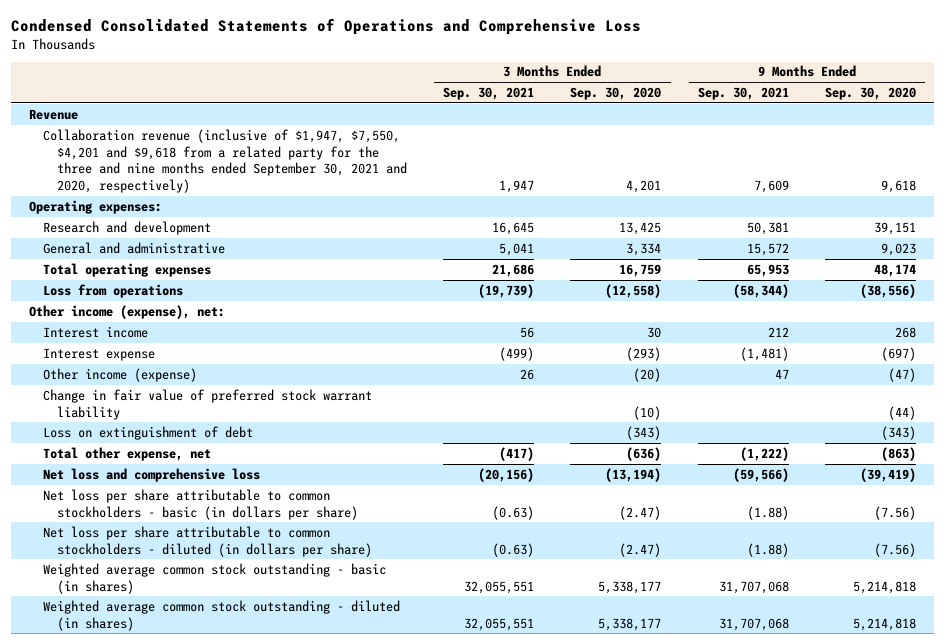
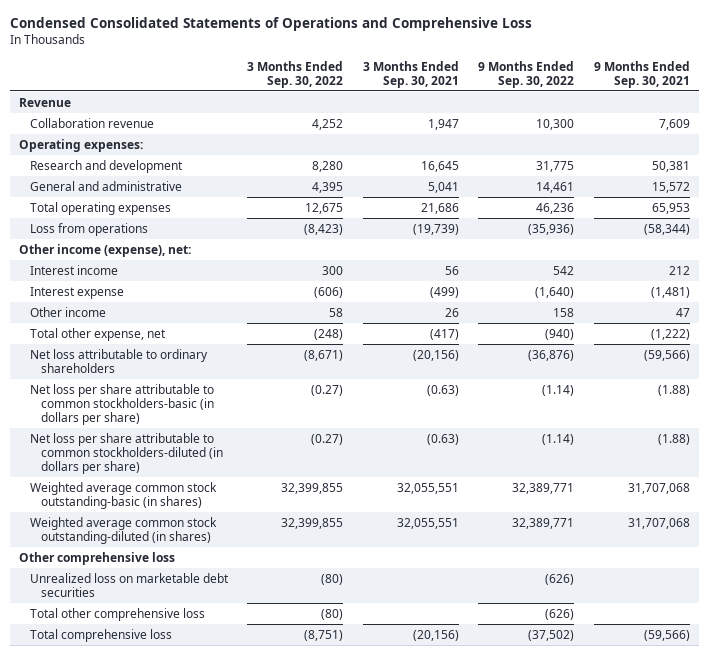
- | 3 Months Ended Sep. 30, 2021 | 3 Months Ended Sep. 30, 2020 | 9 Months Ended Sep. 30, 2021 | 9 Months Ended Sep. 30, 2020
+ | 3 Months Ended Sep. 30, 2022 | 3 Months Ended Sep. 30, 2021 | 9 Months Ended Sep. 30, 2022 | 9 Months Ended Sep. 30, 2021
- Collaboration revenue (inclusive of $1,947, $7,550, $4,201 and $9,618 from a related party for the three and nine months ended September 30, 2021 and 2020, respectively) | 1,947 | 4,201 | 7,609 | 9,618
+ Collaboration revenue | 4,252 | 1,947 | 10,300 | 7,609
- Other income (expense) | 26 | (20) | 47 | (47)
- Change in fair value of preferred stock warrant liability | | (10) | | (44)
- Loss on extinguishment of debt | | (343) | | (343)
+ Other income | 58 | 26 | 158 | 47
- Net loss and comprehensive loss | (20,156) | (13,194) | (59,566) | (39,419)
- Net loss per share attributable to common stockholders - basic (in dollars per share) | (0.63) | (2.47) | (1.88) | (7.56)
- Net loss per share attributable to common stockholders - diluted (in dollars per share) | (0.63) | (2.47) | (1.88) | (7.56)
- Weighted average common stock outstanding - basic (in shares) | 32,055,551 | 5,338,177 | 31,707,068 | 5,214,818
- Weighted average common stock outstanding - diluted (in shares) | 32,055,551 | 5,338,177 | 31,707,068 | 5,214,818
+ Net loss attributable to ordinary shareholders | (8,671) | (20,156) | (36,876) | (59,566)
+ Net loss per share attributable to common stockholders-basic (in dollars per share) | (0.27) | (0.63) | (1.14) | (1.88)
+ Net loss per share attributable to common stockholders-diluted (in dollars per share) | (0.27) | (0.63) | (1.14) | (1.88)
+ Weighted average common stock outstanding-basic (in shares) | 32,399,855 | 32,055,551 | 32,389,771 | 31,707,068
+ Weighted average common stock outstanding-diluted (in shares) | 32,399,855 | 32,055,551 | 32,389,771 | 31,707,068
+ Other comprehensive loss
+ Unrealized loss on marketable debt securities | (80) | | (626) |
+ Total other comprehensive loss | (80) | | (626) |
+ Total comprehensive loss | (8,751) | (20,156) | (37,502) | (59,566)

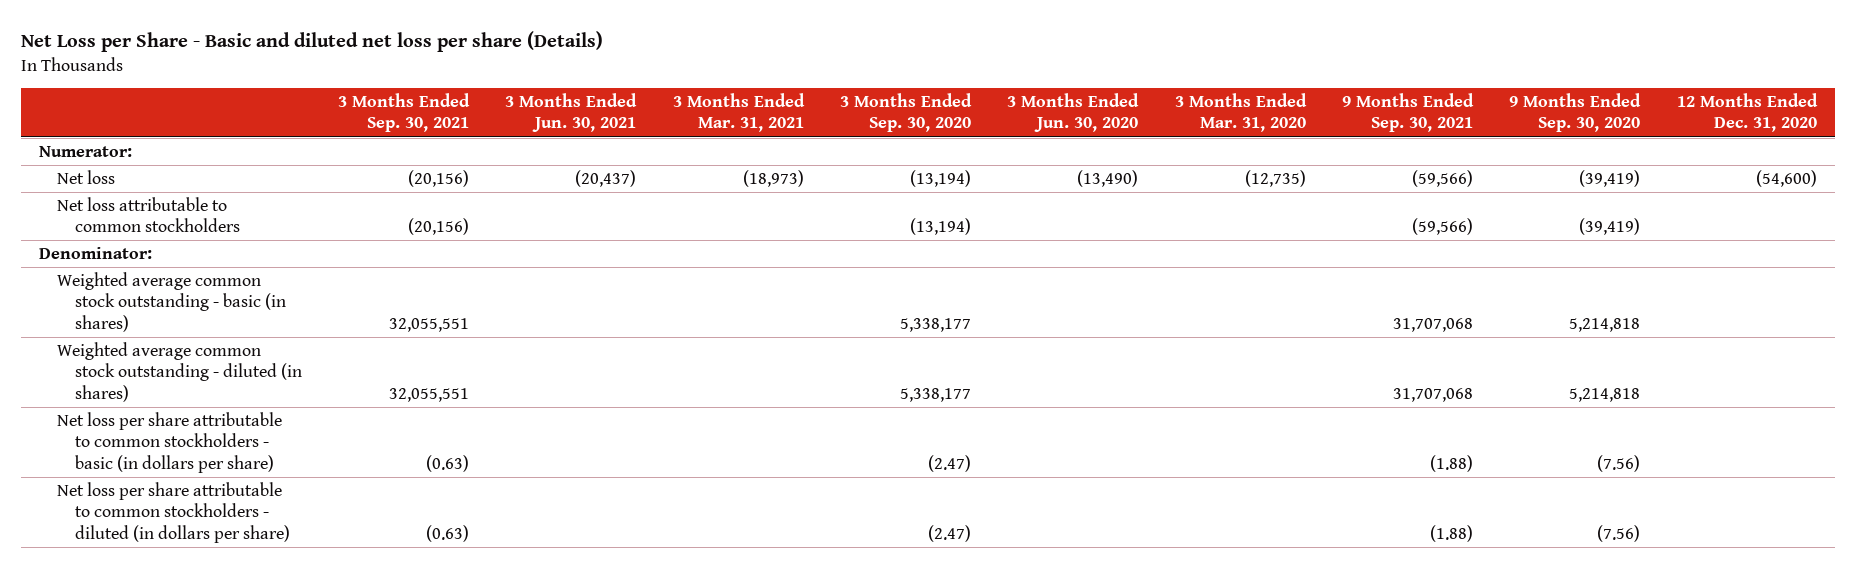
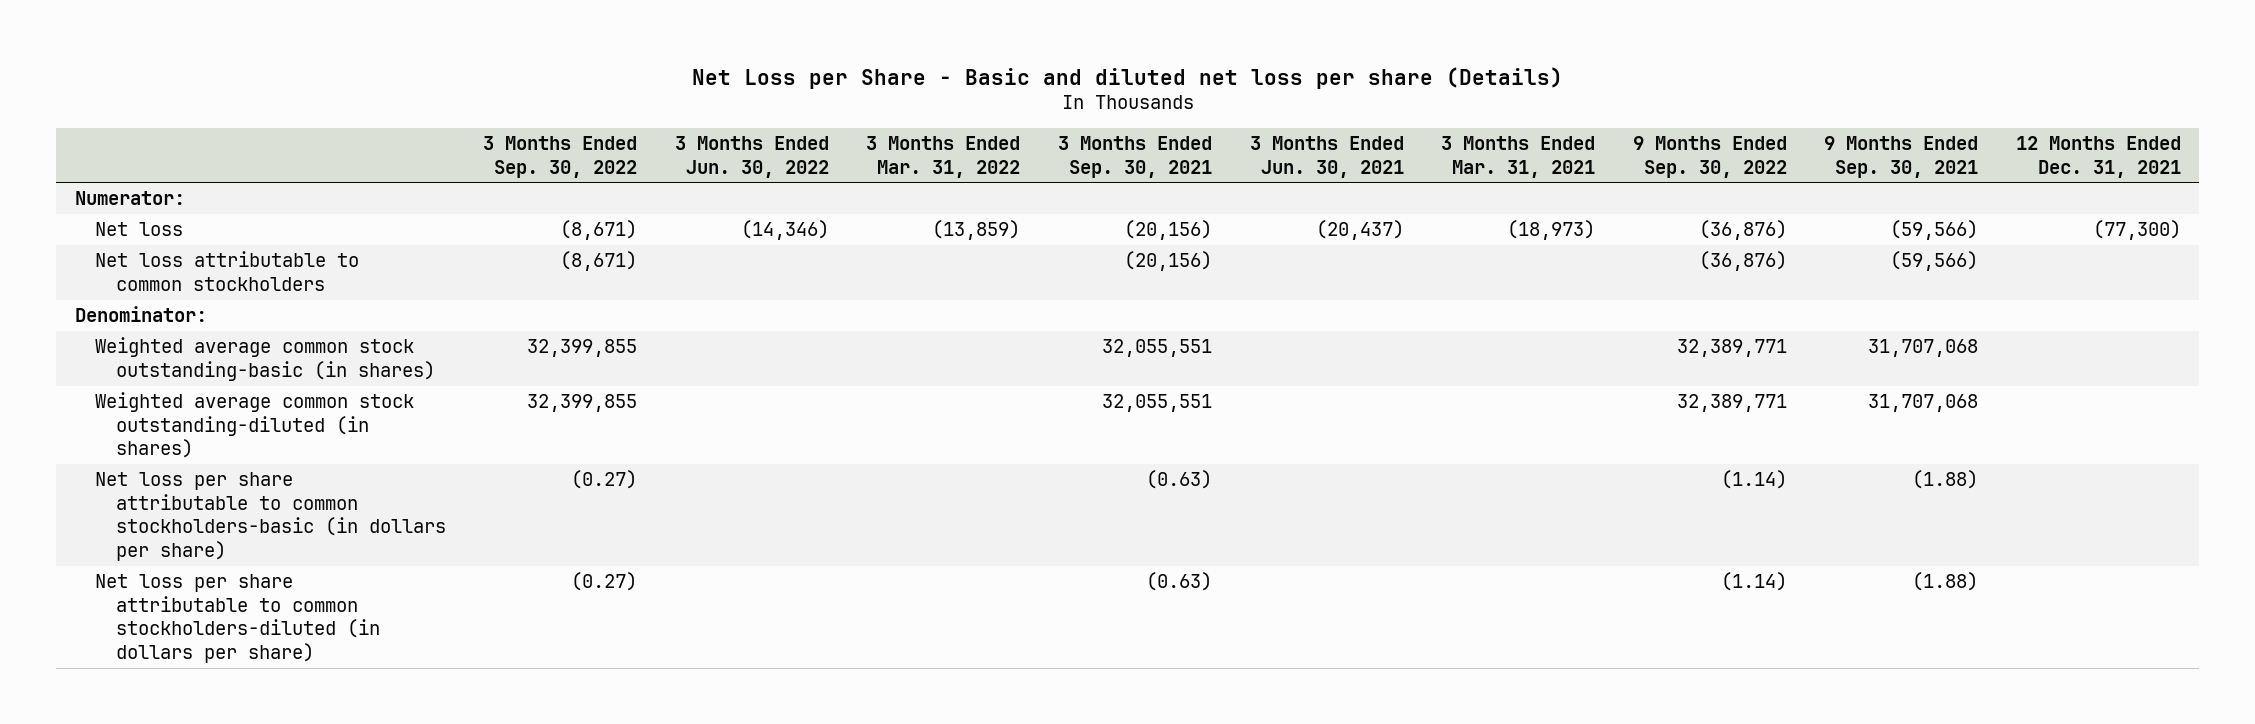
- | 3 Months Ended Sep. 30, 2021 | 3 Months Ended Jun. 30, 2021 | 3 Months Ended Mar. 31, 2021 | 3 Months Ended Sep. 30, 2020 | 3 Months Ended Jun. 30, 2020 | 3 Months Ended Mar. 31, 2020 | 9 Months Ended Sep. 30, 2021 | 9 Months Ended Sep. 30, 2020 | 12 Months Ended Dec. 31, 2020
+ | 3 Months Ended Sep. 30, 2022 | 3 Months Ended Jun. 30, 2022 | 3 Months Ended Mar. 31, 2022 | 3 Months Ended Sep. 30, 2021 | 3 Months Ended Jun. 30, 2021 | 3 Months Ended Mar. 31, 2021 | 9 Months Ended Sep. 30, 2022 | 9 Months Ended Sep. 30, 2021 | 12 Months Ended Dec. 31, 2021
- Weighted average common stock outstanding - basic (in shares) | 32,055,551 | | | 5,338,177 | | | 31,707,068 | 5,214,818 |
- Weighted average common stock outstanding - diluted (in shares) | 32,055,551 | | | 5,338,177 | | | 31,707,068 | 5,214,818 |
- Net loss per share attributable to common stockholders - basic (in dollars per share) | (0.63) | | | (2.47) | | | (1.88) | (7.56) |
- Net loss per share attributable to common stockholders - diluted (in dollars per share) | (0.63) | | | (2.47) | | | (1.88) | (7.56) |
+ Weighted average common stock outstanding-basic (in shares) | 32,399,855 | | | 32,055,551 | | | 32,389,771 | 31,707,068 |
+ Weighted average common stock outstanding-diluted (in shares) | 32,399,855 | | | 32,055,551 | | | 32,389,771 | 31,707,068 |
+ Net loss per share attributable to common stockholders-basic (in dollars per share) | (0.27) | | | (0.63) | | | (1.14) | (1.88) |
+ Net loss per share attributable to common stockholders-diluted (in dollars per share) | (0.27) | | | (0.63) | | | (1.14) | (1.88) |

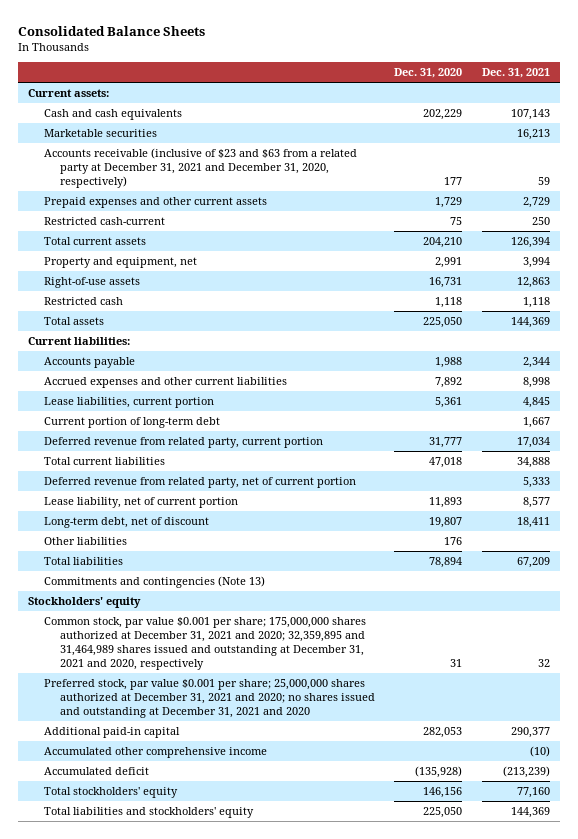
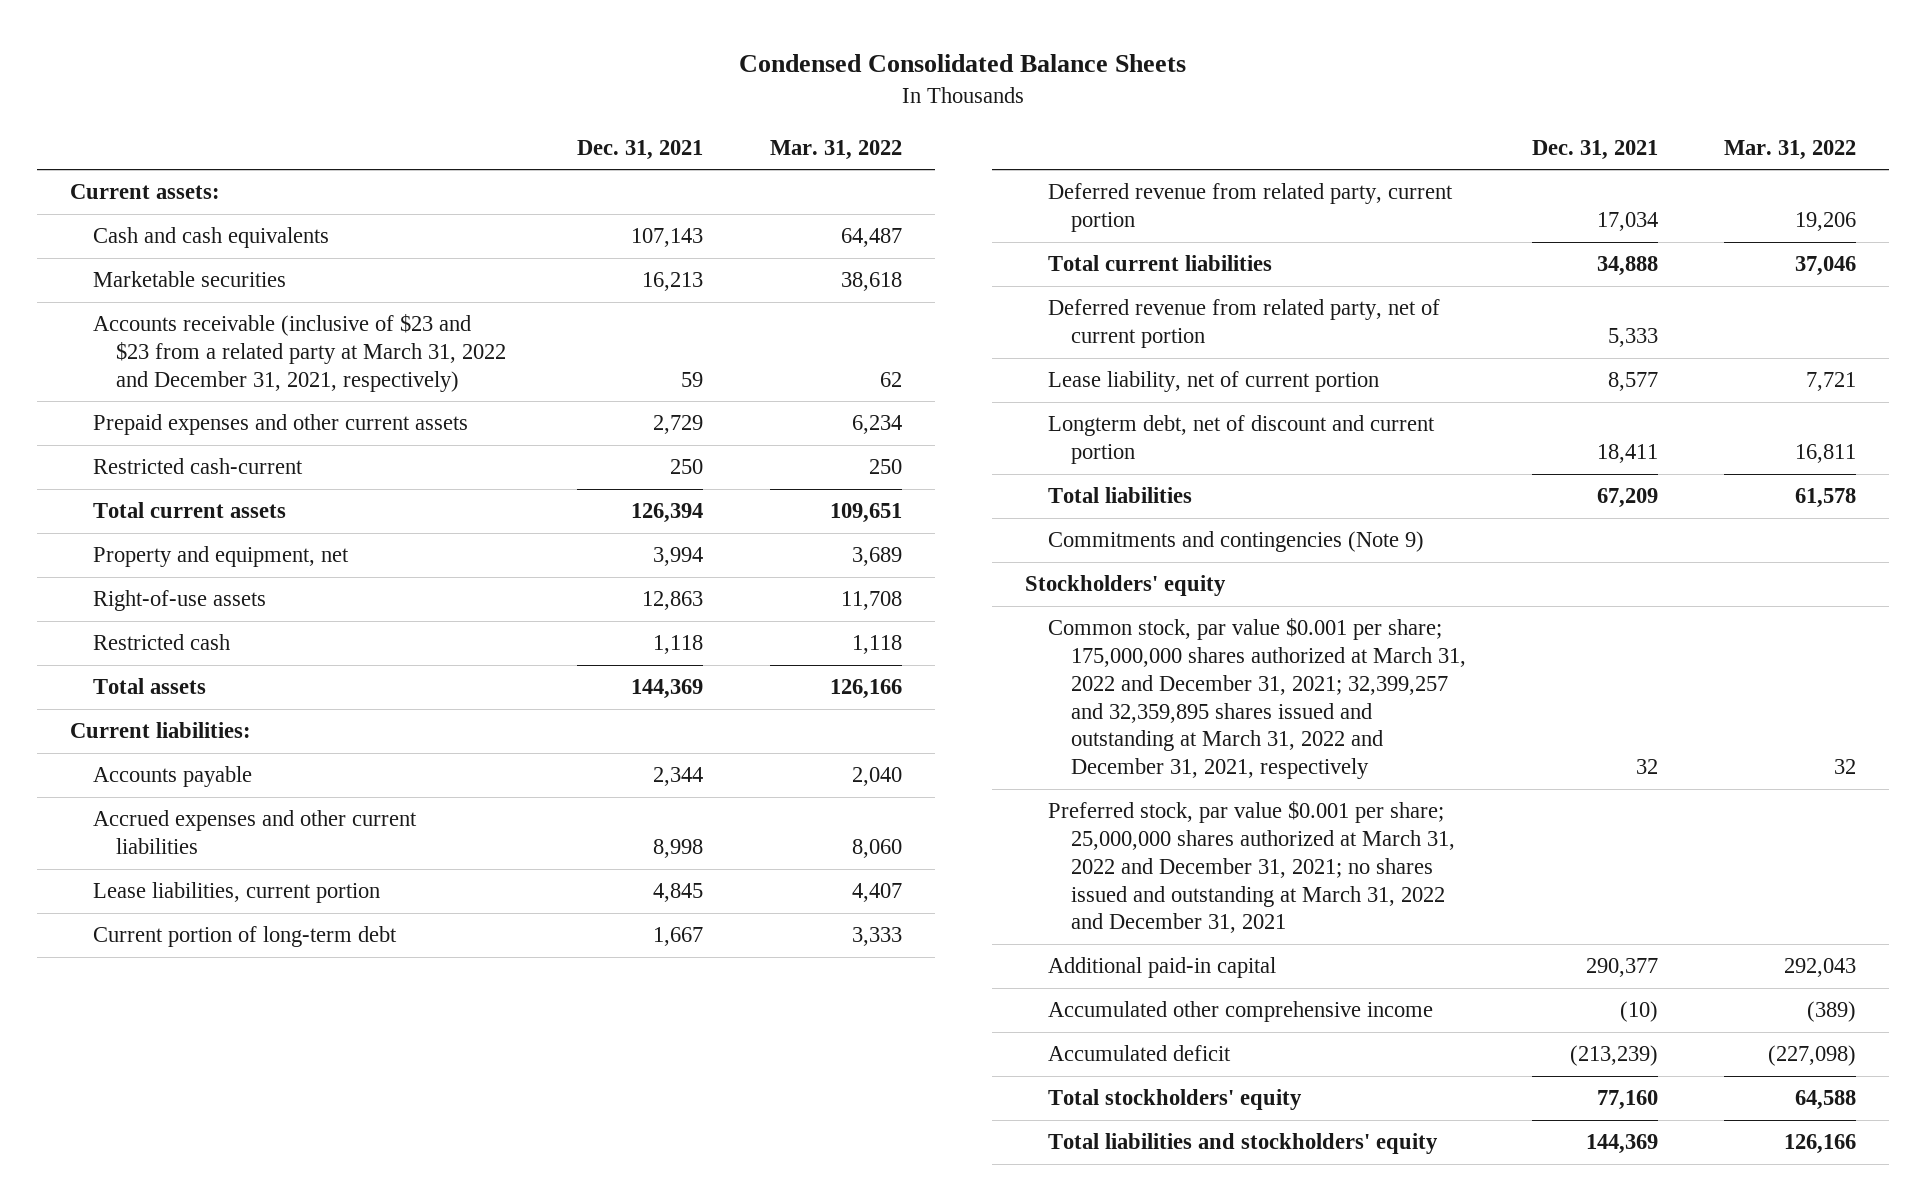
- Consolidated Balance Sheets
+ Condensed Consolidated Balance Sheets
- | Dec. 31, 2020 | Dec. 31, 2021
+ | Dec. 31, 2021 | Mar. 31, 2022
- Accounts receivable (inclusive of $23 and $63 from a related party at December 31, 2021 and December 31, 2020, respectively) | 177 | 59
+ Accounts receivable (inclusive of $23 and $23 from a related party at March 31, 2022 and December 31, 2021, respectively) | 59 | 62
- Long-term debt, net of discount | 19,807 | 18,411
- Other liabilities | 176 |
+ Longterm debt, net of discount and current portion | 18,411 | 16,811
- Commitments and contingencies (Note 13)
+ Commitments and contingencies (Note 9)
- Common stock, par value $0.001 per share; 175,000,000 shares authorized at December 31, 2021 and 2020; 32,359,895 and 31,464,989 shares issued and outstanding at December 31, 2021 and 2020, respectively | 31 | 32
- Preferred stock, par value $0.001 per share; 25,000,000 shares authorized at December 31, 2021 and 2020; no shares issued and outstanding at December 31, 2021 and 2020
+ Common stock, par value $0.001 per share; 175,000,000 shares authorized at March 31, 2022 and December 31, 2021; 32,399,257 and 32,359,895 shares issued and outstanding at March 31, 2022 and December 31, 2021, respectively | 32 | 32
+ Preferred stock, par value $0.001 per share; 25,000,000 shares authorized at March 31, 2022 and December 31, 2021; no shares issued and outstanding at March 31, 2022 and December 31, 2021

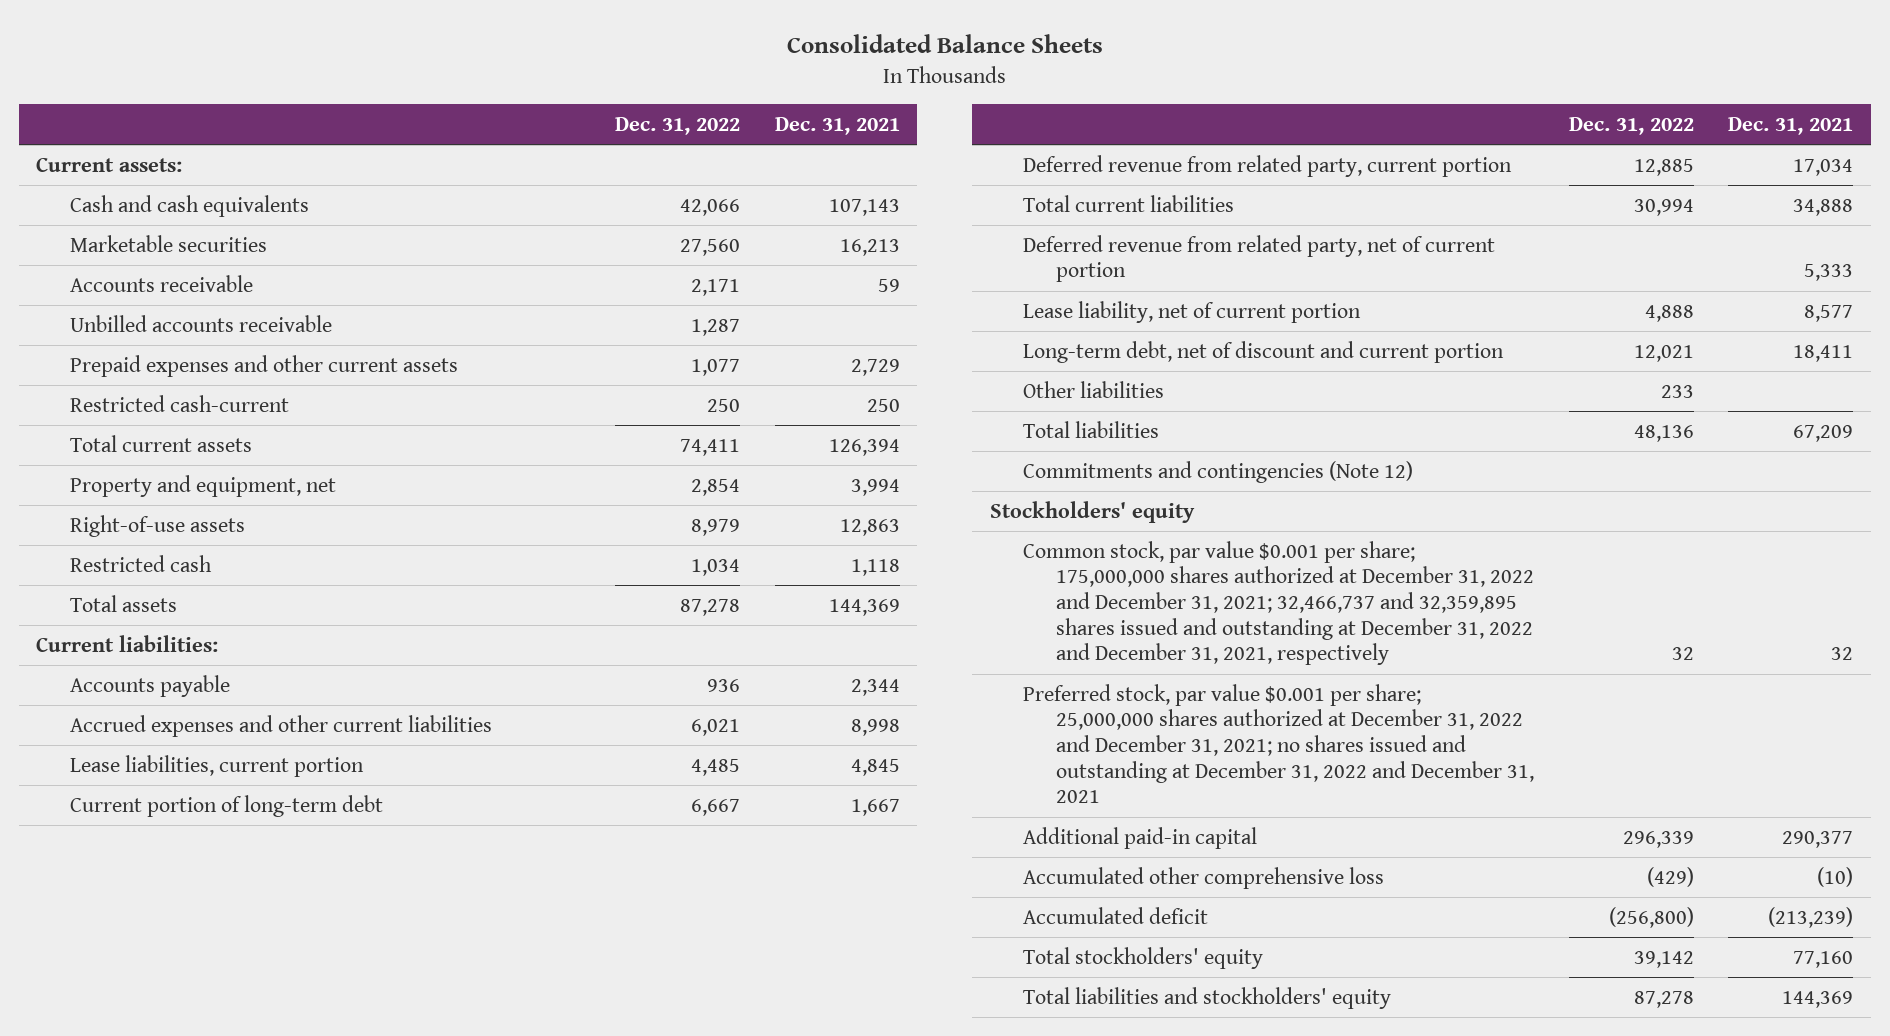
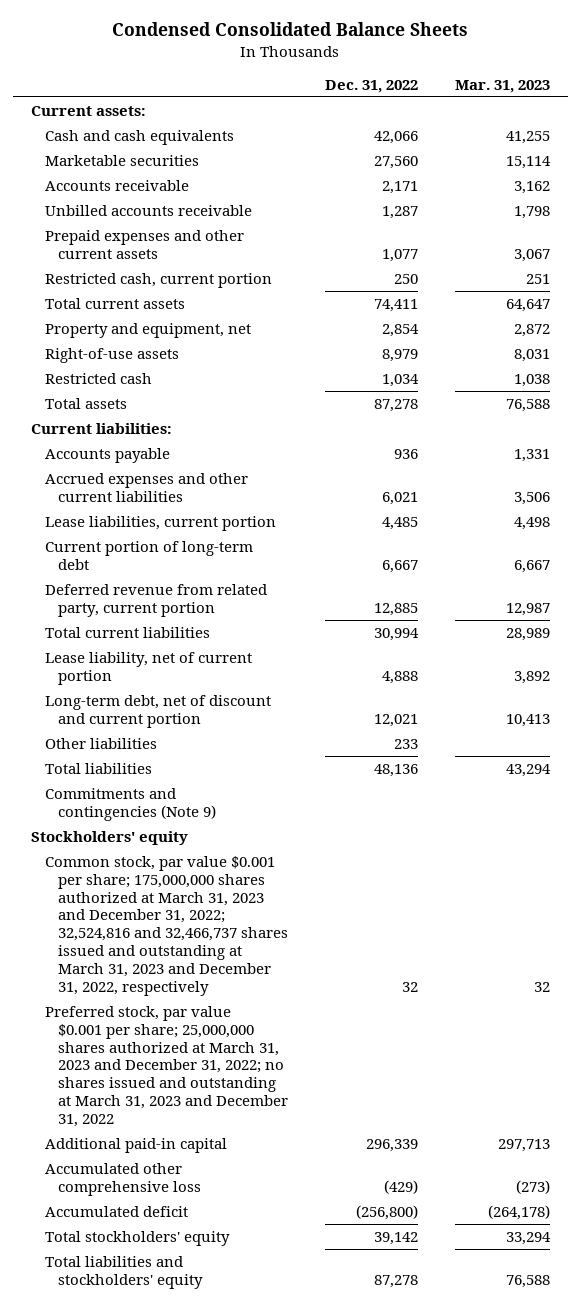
- Consolidated Balance Sheets
+ Condensed Consolidated Balance Sheets
- | Dec. 31, 2022 | Dec. 31, 2021
+ | Dec. 31, 2022 | Mar. 31, 2023
- Restricted cash-current | 250 | 250
+ Restricted cash, current portion | 250 | 251
- Deferred revenue from related party, net of current portion | | 5,333
- Commitments and contingencies (Note 12)
+ Commitments and contingencies (Note 9)
- Common stock, par value $0.001 per share; 175,000,000 shares authorized at December 31, 2022 and December 31, 2021; 32,466,737 and 32,359,895 shares issued and outstanding at December 31, 2022 and December 31, 2021, respectively | 32 | 32
- Preferred stock, par value $0.001 per share; 25,000,000 shares authorized at December 31, 2022 and December 31, 2021; no shares issued and outstanding at December 31, 2022 and December 31, 2021
+ Common stock, par value $0.001 per share; 175,000,000 shares authorized at March 31, 2023 and December 31, 2022; 32,524,816 and 32,466,737 shares issued and outstanding at March 31, 2023 and December 31, 2022, respectively | 32 | 32
+ Preferred stock, par value $0.001 per share; 25,000,000 shares authorized at March 31, 2023 and December 31, 2022; no shares issued and outstanding at March 31, 2023 and December 31, 2022

